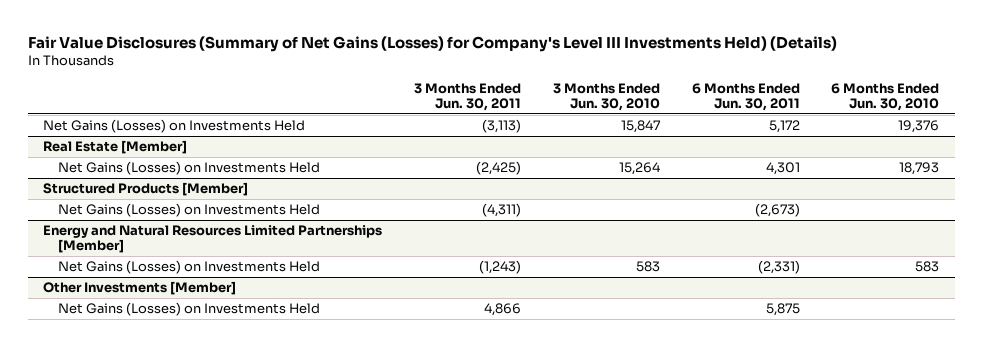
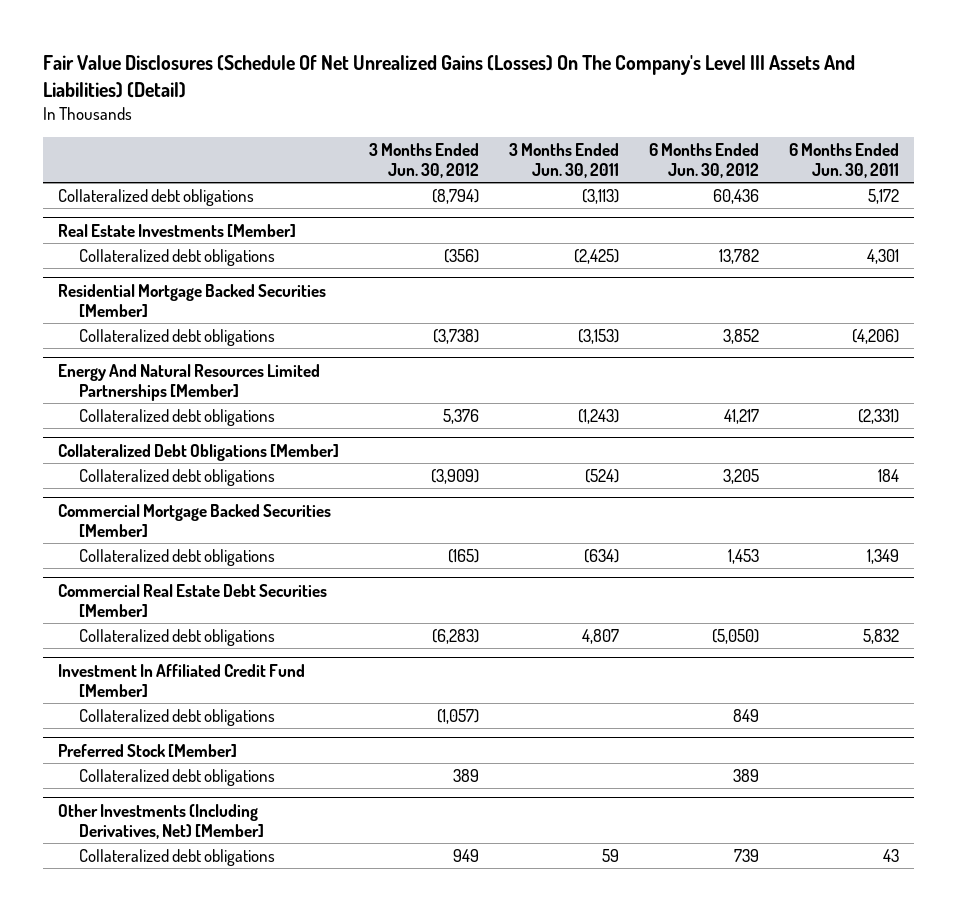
- Fair Value Disclosures (Summary of Net Gains (Losses) for Company's Level III Investments Held) (Details)
+ Fair Value Disclosures (Schedule Of Net Unrealized Gains (Losses) On The Company's Level III Assets And Liabilities) (Detail)
- | 3 Months Ended Jun. 30, 2011 | 3 Months Ended Jun. 30, 2010 | 6 Months Ended Jun. 30, 2011 | 6 Months Ended Jun. 30, 2010
+ | 3 Months Ended Jun. 30, 2012 | 3 Months Ended Jun. 30, 2011 | 6 Months Ended Jun. 30, 2012 | 6 Months Ended Jun. 30, 2011
- Net Gains (Losses) on Investments Held | (3,113) | 15,847 | 5,172 | 19,376
- Real Estate [Member]
- Net Gains (Losses) on Investments Held | (2,425) | 15,264 | 4,301 | 18,793
- Structured Products [Member]
- Net Gains (Losses) on Investments Held | (4,311) | | (2,673) |
- Energy and Natural Resources Limited Partnerships [Member]
- Net Gains (Losses) on Investments Held | (1,243) | 583 | (2,331) | 583
- Other Investments [Member]
- Net Gains (Losses) on Investments Held | 4,866 | | 5,875 |
+ Collateralized debt obligations | (8,794) | (3,113) | 60,436 | 5,172
+ Real Estate Investments [Member]
+ Collateralized debt obligations | (356) | (2,425) | 13,782 | 4,301
+ Residential Mortgage Backed Securities [Member]
+ Collateralized debt obligations | (3,738) | (3,153) | 3,852 | (4,206)
+ Energy And Natural Resources Limited Partnerships [Member]
+ Collateralized debt obligations | 5,376 | (1,243) | 41,217 | (2,331)
+ Collateralized Debt Obligations [Member]
+ Collateralized debt obligations | (3,909) | (524) | 3,205 | 184
+ Commercial Mortgage Backed Securities [Member]
+ Collateralized debt obligations | (165) | (634) | 1,453 | 1,349
+ Commercial Real Estate Debt Securities [Member]
+ Collateralized debt obligations | (6,283) | 4,807 | (5,050) | 5,832
+ Investment In Affiliated Credit Fund [Member]
+ Collateralized debt obligations | (1,057) | | 849 |
+ Preferred Stock [Member]
+ Collateralized debt obligations | 389 | | 389 |
+ Other Investments (Including Derivatives, Net) [Member]
+ Collateralized debt obligations | 949 | 59 | 739 | 43

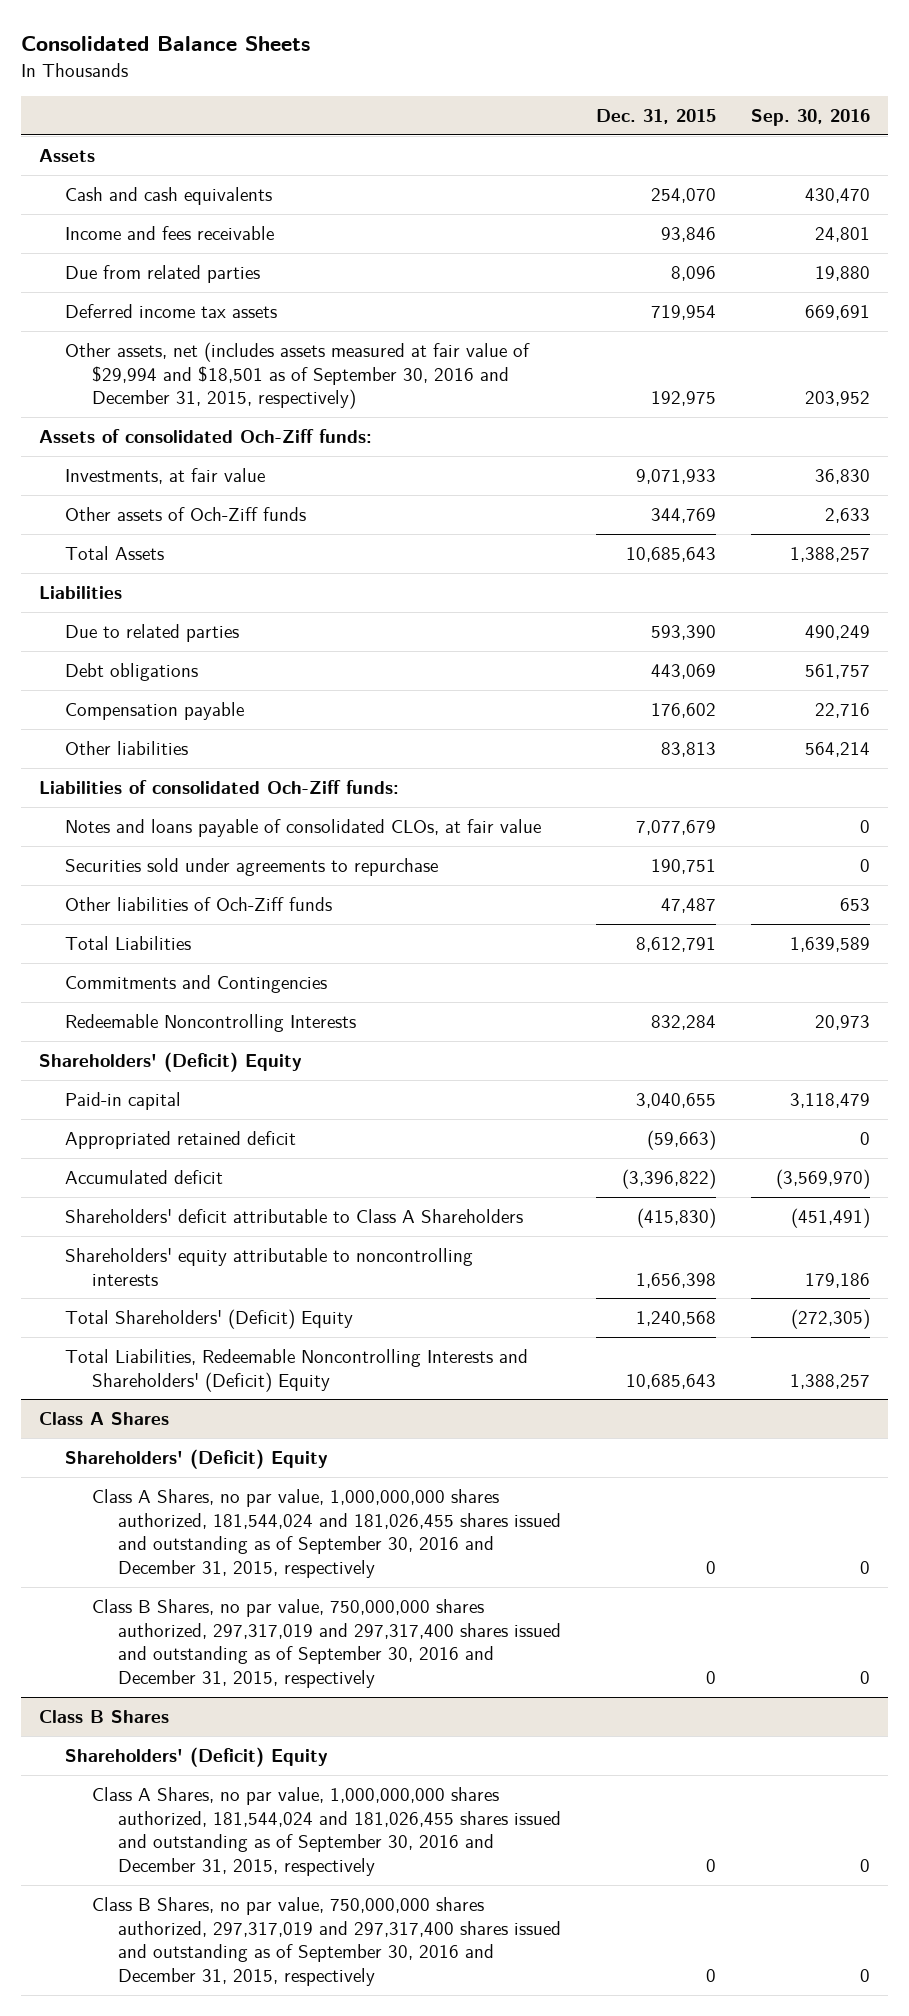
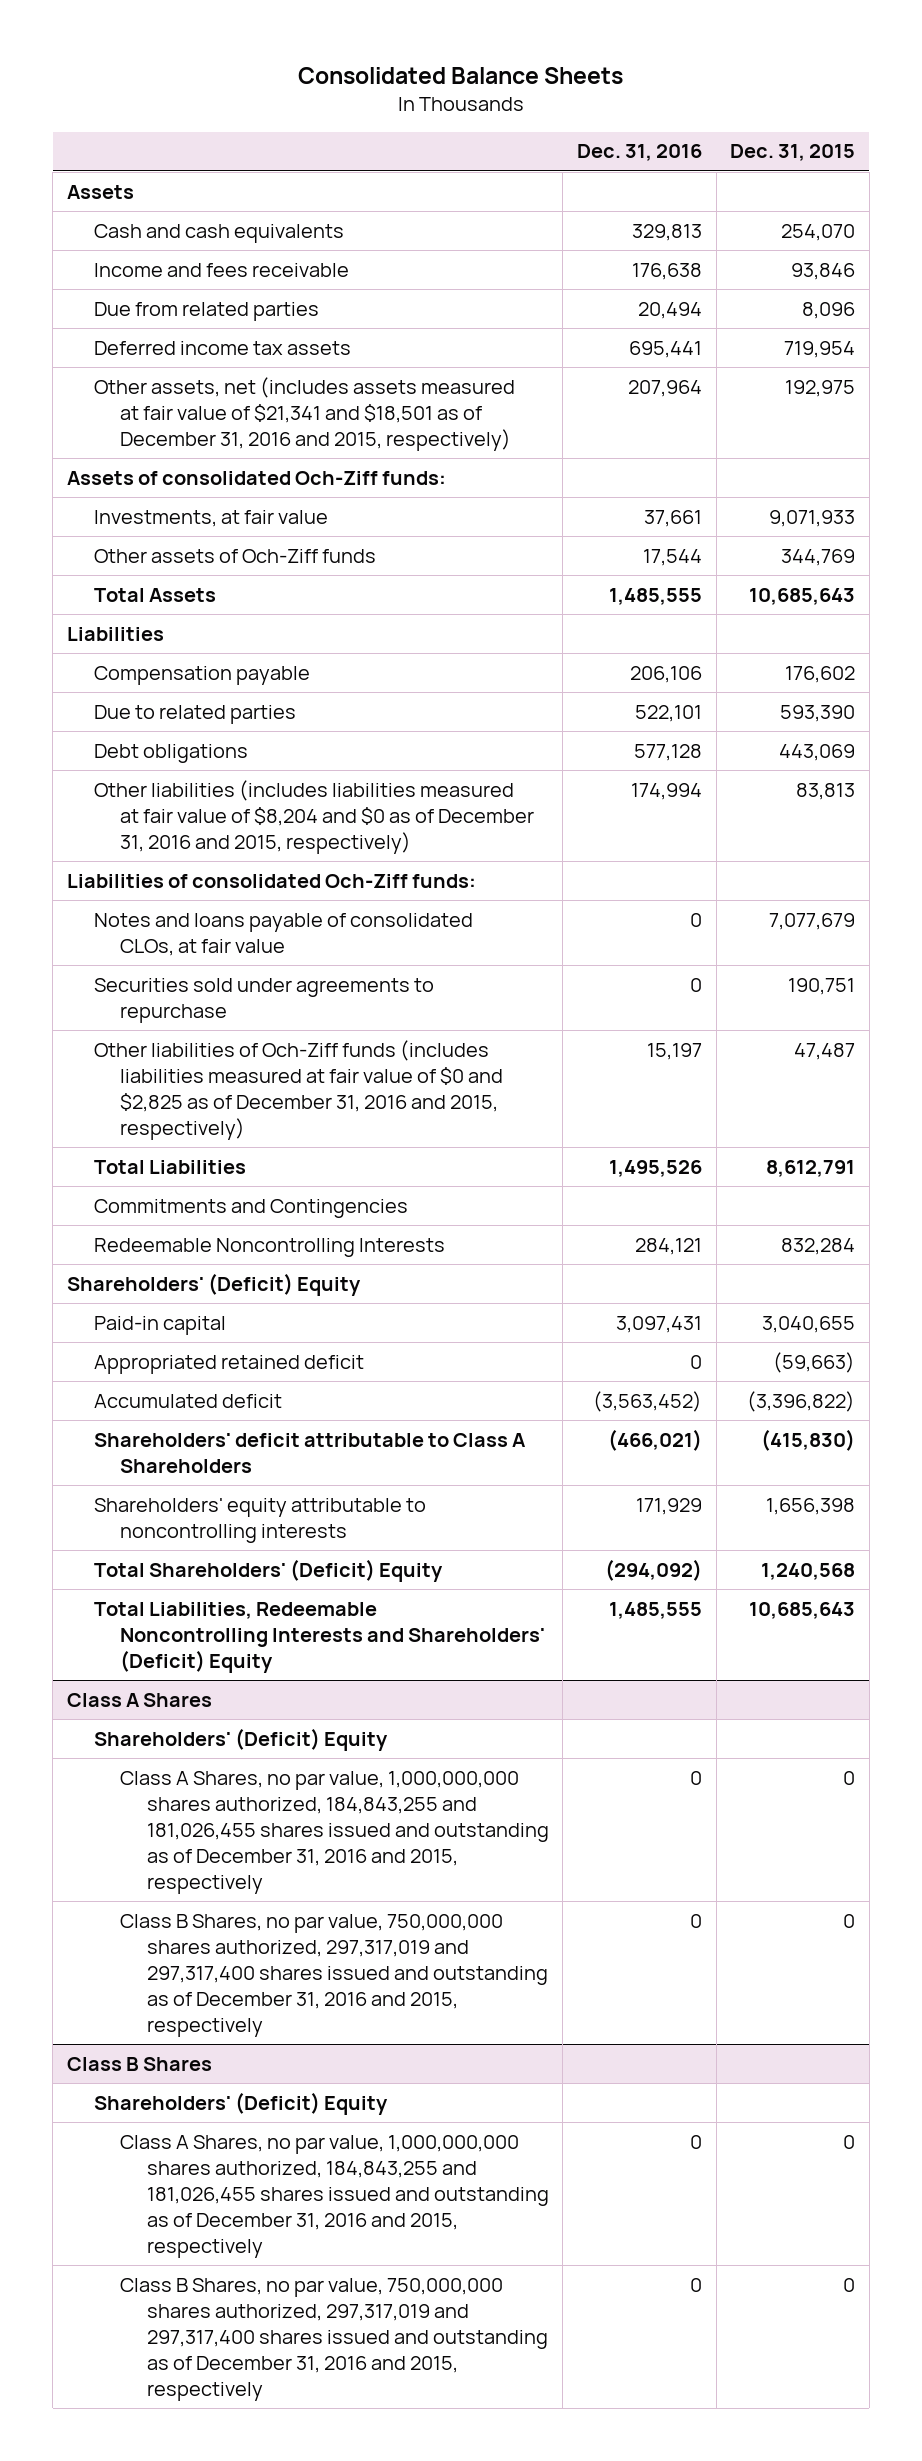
- | Dec. 31, 2015 | Sep. 30, 2016
+ | Dec. 31, 2016 | Dec. 31, 2015
- Other assets, net (includes assets measured at fair value of $29,994 and $18,501 as of September 30, 2016 and December 31, 2015, respectively) | 192,975 | 203,952
+ Other assets, net (includes assets measured at fair value of $21,341 and $18,501 as of December 31, 2016 and 2015, respectively) | 207,964 | 192,975
moved up: Compensation payable | 206,106 | 176,602
- Other liabilities | 83,813 | 564,214
+ Other liabilities (includes liabilities measured at fair value of $8,204 and $0 as of December 31, 2016 and 2015, respectively) | 174,994 | 83,813
- Other liabilities of Och-Ziff funds | 47,487 | 653
+ Other liabilities of Och-Ziff funds (includes liabilities measured at fair value of $0 and $2,825 as of December 31, 2016 and 2015, respectively) | 15,197 | 47,487
@ Class A Shares
- Class A Shares, no par value, 1,000,000,000 shares authorized, 181,544,024 and 181,026,455 shares issued and outstanding as of September 30, 2016 and December 31, 2015, respectively | 0 | 0
- Class B Shares, no par value, 750,000,000 shares authorized, 297,317,019 and 297,317,400 shares issued and outstanding as of September 30, 2016 and December 31, 2015, respectively | 0 | 0
+ Class A Shares, no par value, 1,000,000,000 shares authorized, 184,843,255 and 181,026,455 shares issued and outstanding as of December 31, 2016 and 2015, respectively | 0 | 0
+ Class B Shares, no par value, 750,000,000 shares authorized, 297,317,019 and 297,317,400 shares issued and outstanding as of December 31, 2016 and 2015, respectively | 0 | 0
@ Class B Shares
- Class A Shares, no par value, 1,000,000,000 shares authorized, 181,544,024 and 181,026,455 shares issued and outstanding as of September 30, 2016 and December 31, 2015, respectively | 0 | 0
- Class B Shares, no par value, 750,000,000 shares authorized, 297,317,019 and 297,317,400 shares issued and outstanding as of September 30, 2016 and December 31, 2015, respectively | 0 | 0
+ Class A Shares, no par value, 1,000,000,000 shares authorized, 184,843,255 and 181,026,455 shares issued and outstanding as of December 31, 2016 and 2015, respectively | 0 | 0
+ Class B Shares, no par value, 750,000,000 shares authorized, 297,317,019 and 297,317,400 shares issued and outstanding as of December 31, 2016 and 2015, respectively | 0 | 0

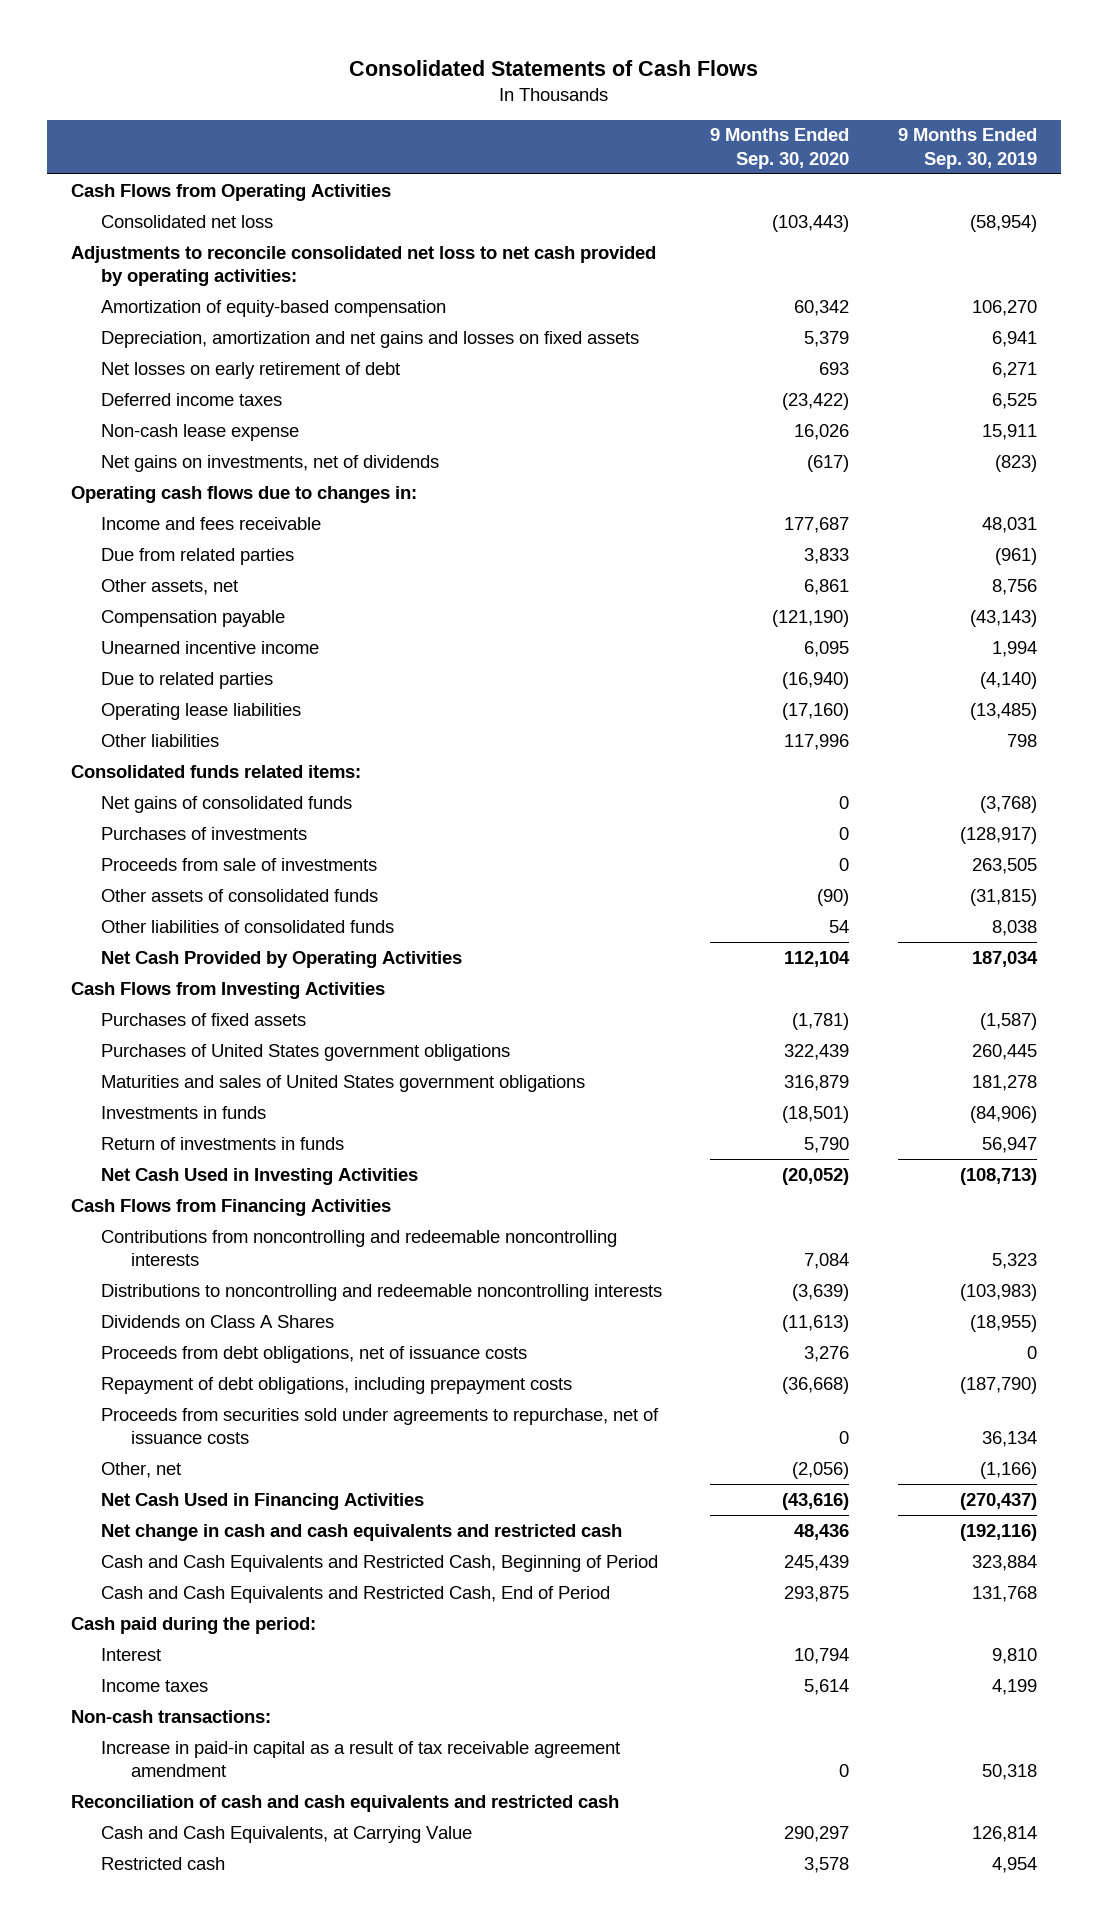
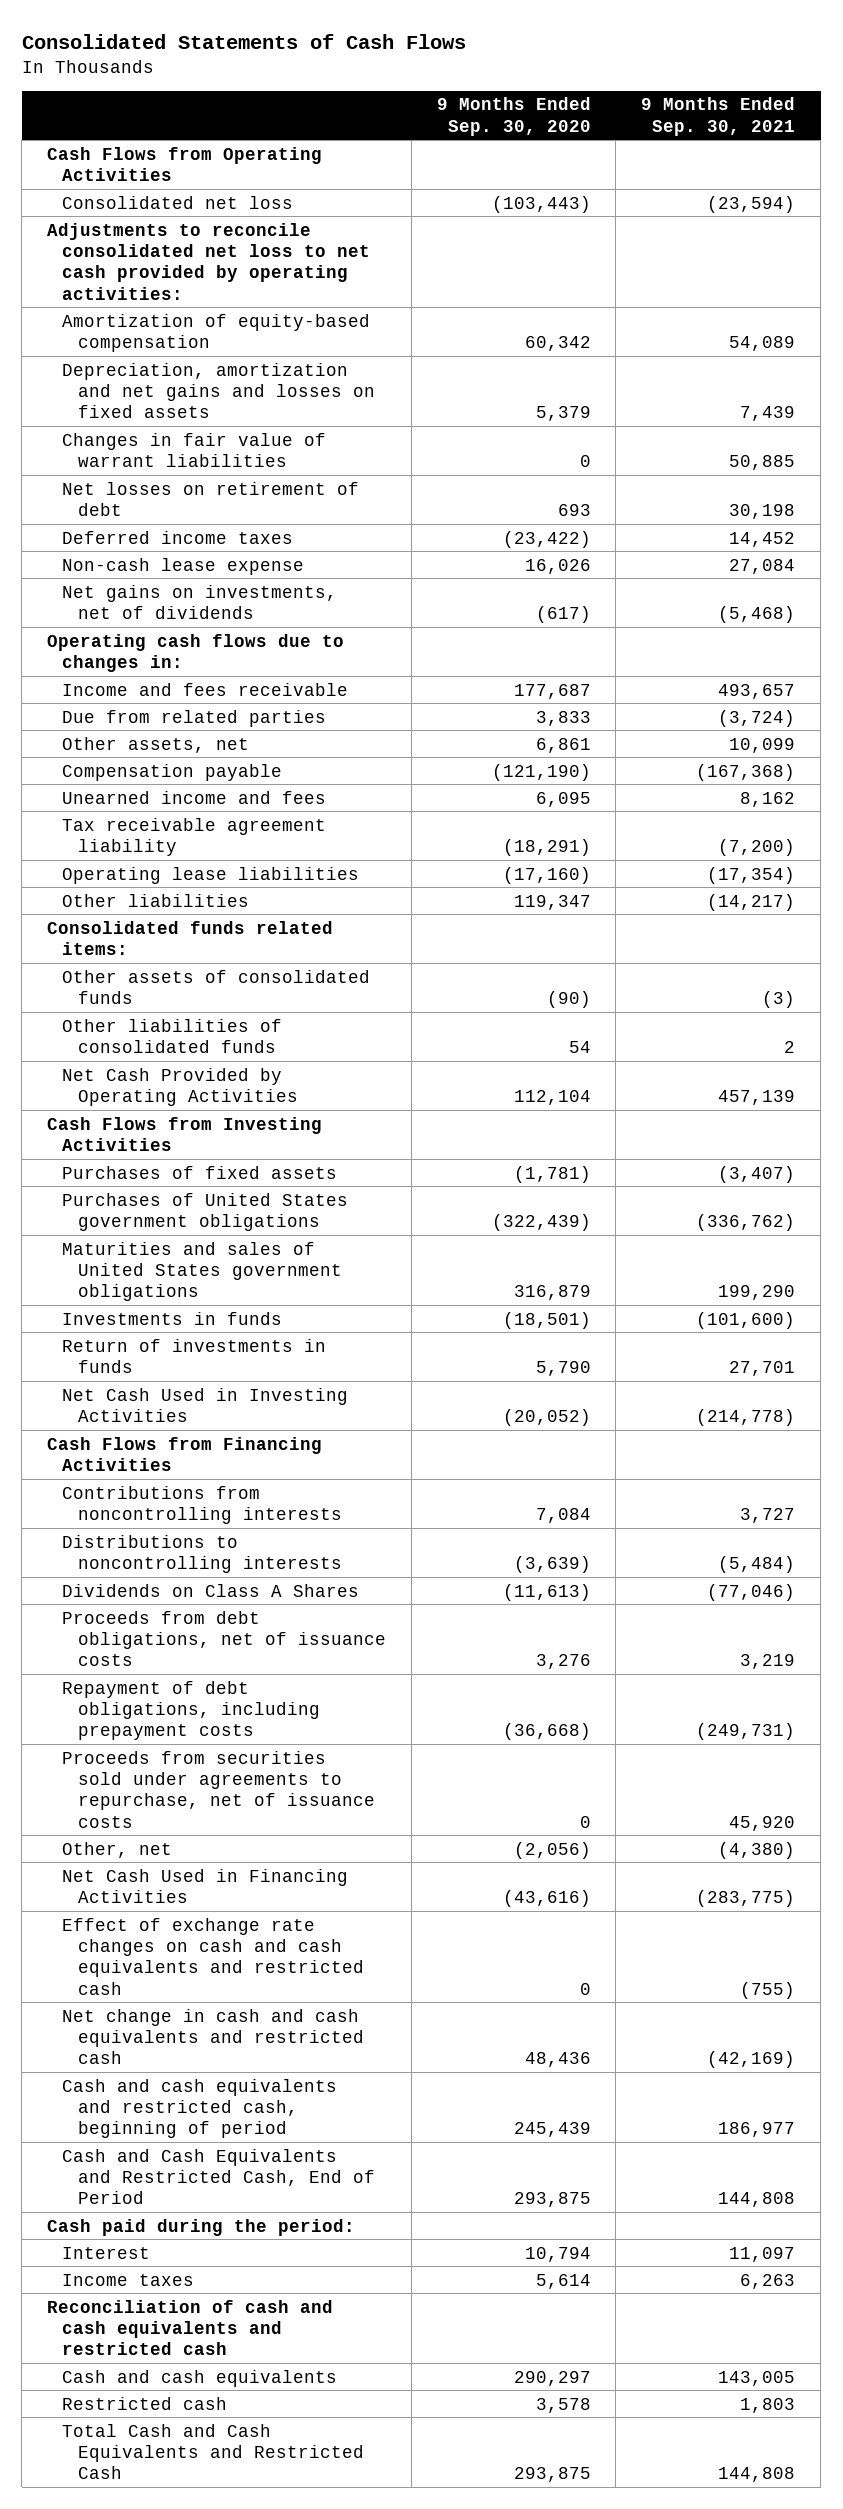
- | 9 Months Ended Sep. 30, 2020 | 9 Months Ended Sep. 30, 2019
+ | 9 Months Ended Sep. 30, 2020 | 9 Months Ended Sep. 30, 2021
- Net losses on early retirement of debt | 693 | 6,271
+ Changes in fair value of warrant liabilities | 0 | 50,885
+ Net losses on retirement of debt | 693 | 30,198
- Unearned incentive income | 6,095 | 1,994
- Due to related parties | (16,940) | (4,140)
+ Unearned income and fees | 6,095 | 8,162
+ Tax receivable agreement liability | (18,291) | (7,200)
- Other liabilities | 117,996 | 798
+ Other liabilities | 119,347 | (14,217)
- Net gains of consolidated funds | 0 | (3,768)
- Purchases of investments | 0 | (128,917)
- Proceeds from sale of investments | 0 | 263,505
- Purchases of United States government obligations | 322,439 | 260,445
+ Purchases of United States government obligations | (322,439) | (336,762)
- Contributions from noncontrolling and redeemable noncontrolling interests | 7,084 | 5,323
- Distributions to noncontrolling and redeemable noncontrolling interests | (3,639) | (103,983)
+ Contributions from noncontrolling interests | 7,084 | 3,727
+ Distributions to noncontrolling interests | (3,639) | (5,484)
+ Effect of exchange rate changes on cash and cash equivalents and restricted cash | 0 | (755)
- Cash and Cash Equivalents and Restricted Cash, Beginning of Period | 245,439 | 323,884
+ Cash and cash equivalents and restricted cash, beginning of period | 245,439 | 186,977
- Non-cash transactions:
- Increase in paid-in capital as a result of tax receivable agreement amendment | 0 | 50,318
- Cash and Cash Equivalents, at Carrying Value | 290,297 | 126,814
+ Cash and cash equivalents | 290,297 | 143,005
+ Total Cash and Cash Equivalents and Restricted Cash | 293,875 | 144,808

